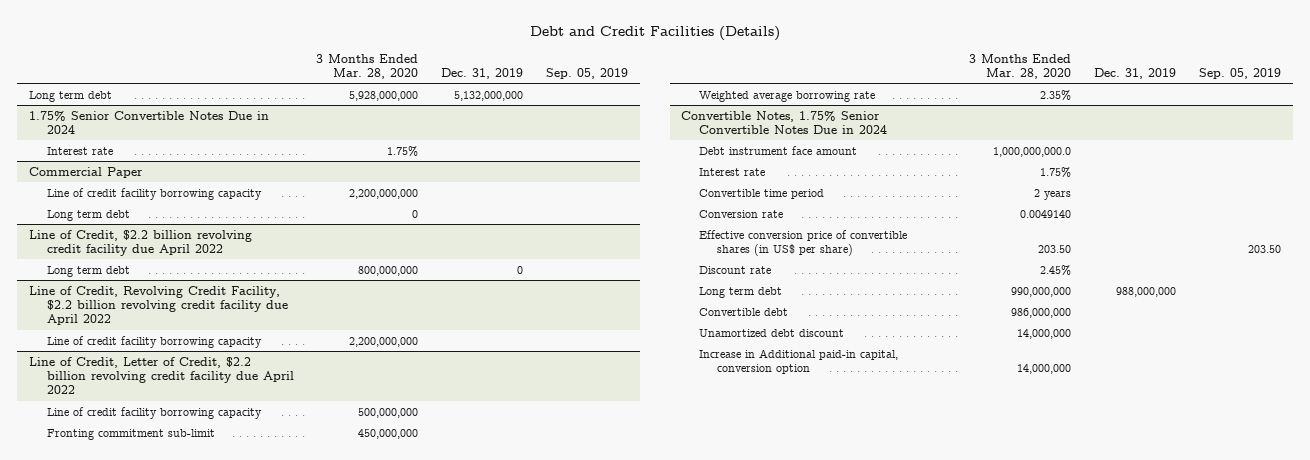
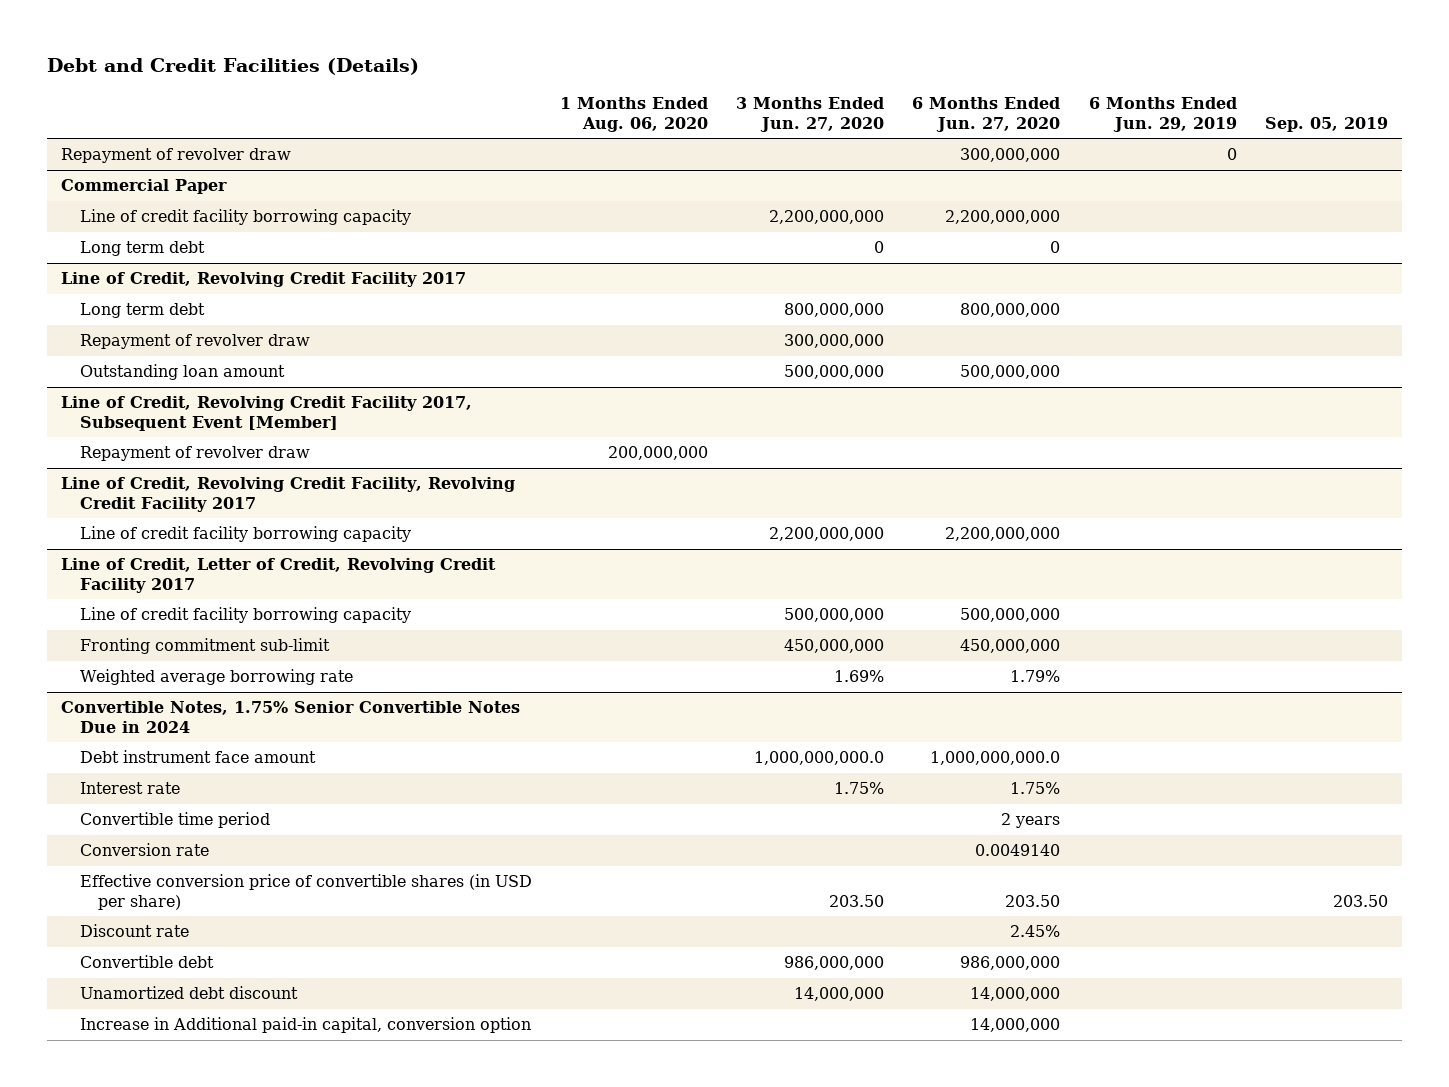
- | 3 Months Ended Mar. 28, 2020 | Dec. 31, 2019 | Sep. 05, 2019
+ | 1 Months Ended Aug. 06, 2020 | 3 Months Ended Jun. 27, 2020 | 6 Months Ended Jun. 27, 2020 | 6 Months Ended Jun. 29, 2019 | Sep. 05, 2019
- Long term debt | 5,928,000,000 | 5,132,000,000 |
- 1.75% Senior Convertible Notes Due in 2024
- Interest rate | 1.75% | |
+ Repayment of revolver draw | | | 300,000,000 | 0 |
- Line of Credit, $2.2 billion revolving credit facility due April 2022
- Long term debt | 800,000,000 | 0 |
- Line of Credit, Revolving Credit Facility, $2.2 billion revolving credit facility due April 2022
- Line of credit facility borrowing capacity | 2,200,000,000 | |
- Line of Credit, Letter of Credit, $2.2 billion revolving credit facility due April 2022
+ Line of Credit, Revolving Credit Facility 2017
+ Long term debt | | 800,000,000 | 800,000,000 | |
+ Repayment of revolver draw | | 300,000,000 | | |
+ Outstanding loan amount | | 500,000,000 | 500,000,000 | |
+ Line of Credit, Revolving Credit Facility 2017, Subsequent Event [Member]
+ Repayment of revolver draw | 200,000,000 | | | |
+ Line of Credit, Revolving Credit Facility, Revolving Credit Facility 2017
+ Line of credit facility borrowing capacity | | 2,200,000,000 | 2,200,000,000 | |
+ Line of Credit, Letter of Credit, Revolving Credit Facility 2017
@ Convertible Notes, 1.75% Senior Convertible Notes Due in 2024
- Effective conversion price of convertible shares (in US$ per share) | 203.50 | | 203.50
+ Effective conversion price of convertible shares (in USD per share) | | 203.50 | 203.50 | | 203.50
- Long term debt | 990,000,000 | 988,000,000 |

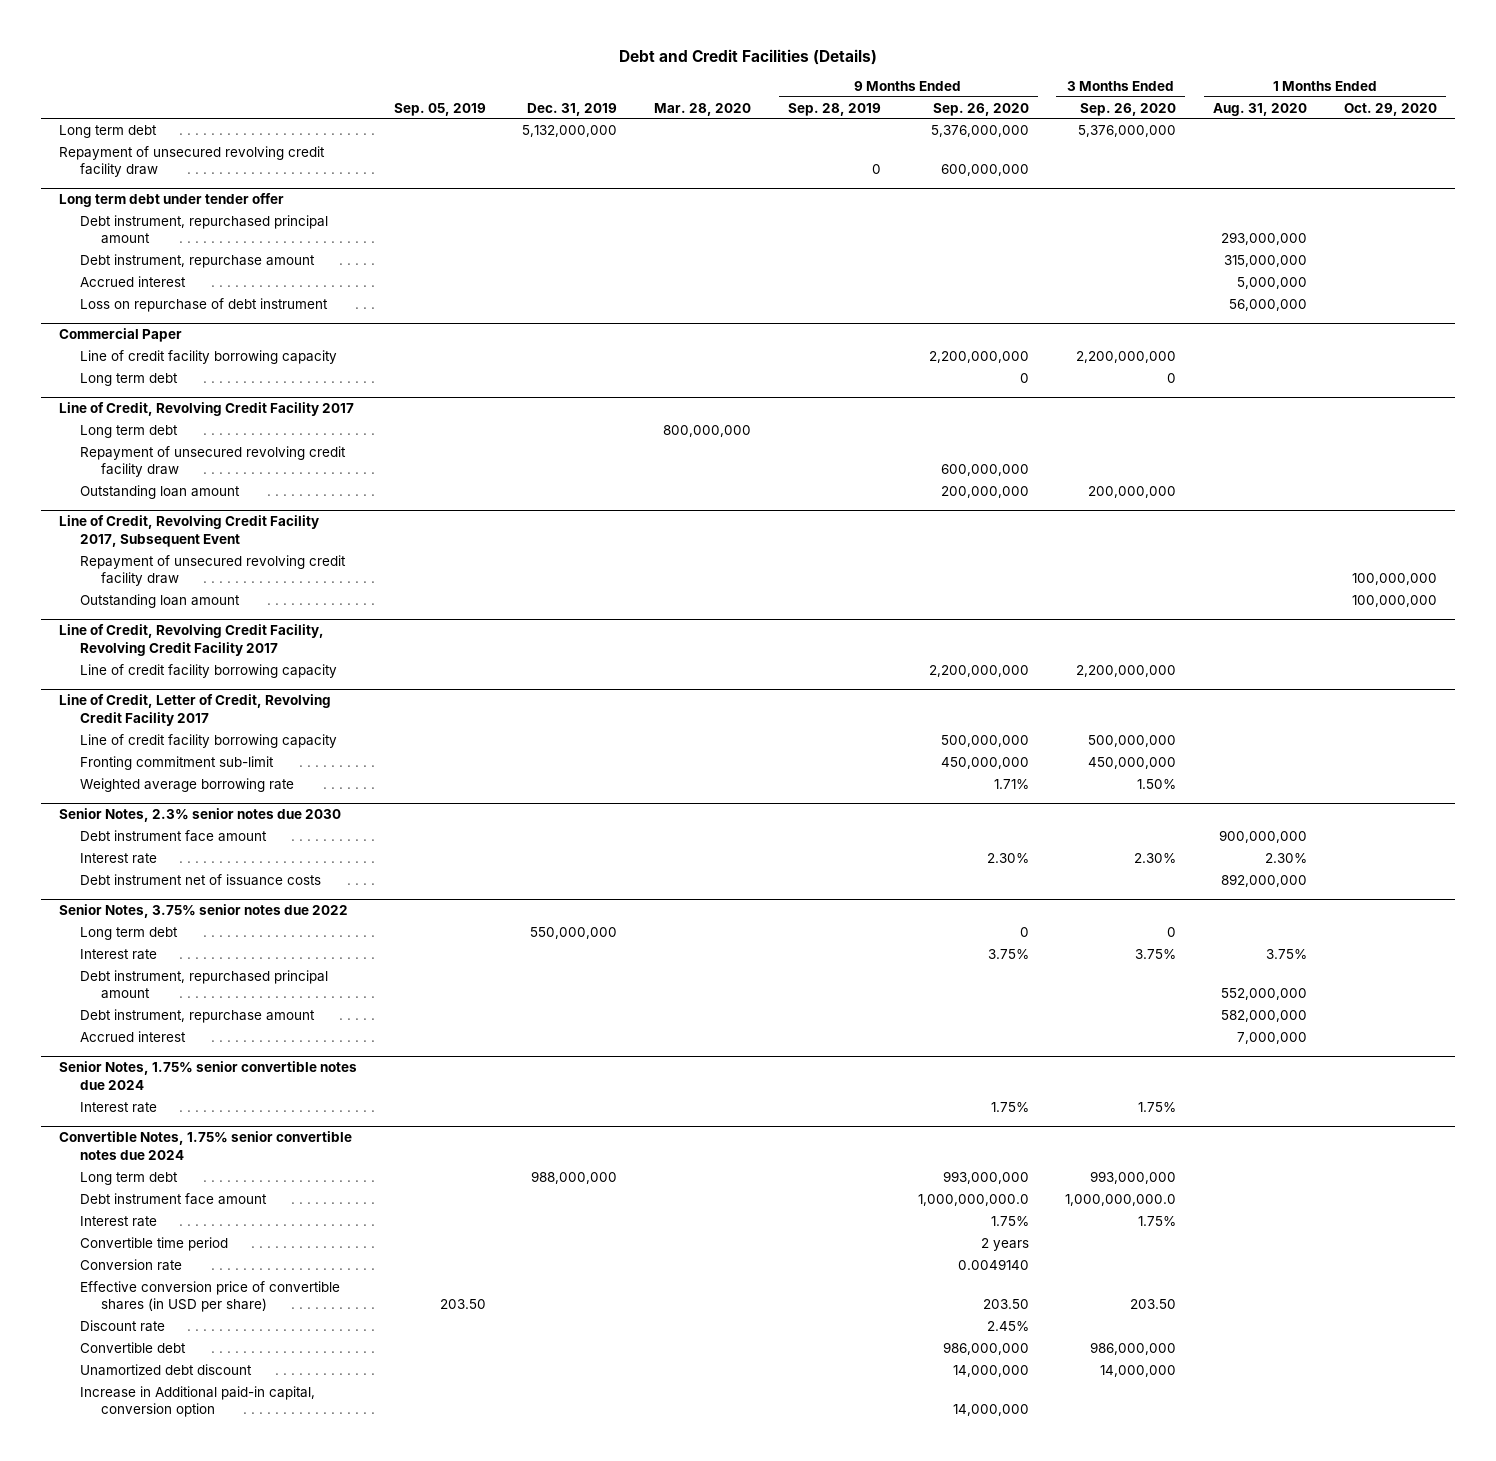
- | 1 Months Ended Aug. 06, 2020 | 3 Months Ended Jun. 27, 2020 | 6 Months Ended Jun. 27, 2020 | 6 Months Ended Jun. 29, 2019 | Sep. 05, 2019
+ | Sep. 05, 2019 | Dec. 31, 2019 | Mar. 28, 2020 | 9 Months Ended Sep. 28, 2019 | 9 Months Ended Sep. 26, 2020 | 3 Months Ended Sep. 26, 2020 | 1 Months Ended Aug. 31, 2020 | 1 Months Ended Oct. 29, 2020
- Repayment of revolver draw | | | 300,000,000 | 0 |
+ Long term debt | | 5,132,000,000 | | | 5,376,000,000 | 5,376,000,000 | |
+ Repayment of unsecured revolving credit facility draw | | | | 0 | 600,000,000 | | |
+ Long term debt under tender offer
+ Debt instrument, repurchased principal amount | | | | | | | 293,000,000 |
+ Debt instrument, repurchase amount | | | | | | | 315,000,000 |
+ Accrued interest | | | | | | | 5,000,000 |
+ Loss on repurchase of debt instrument | | | | | | | 56,000,000 |
@ Line of Credit, Revolving Credit Facility 2017
- Repayment of revolver draw | | 300,000,000 | | |
+ Repayment of unsecured revolving credit facility draw | | | | | 600,000,000 | | |
- Line of Credit, Revolving Credit Facility 2017, Subsequent Event [Member]
- Repayment of revolver draw | 200,000,000 | | | |
+ Line of Credit, Revolving Credit Facility 2017, Subsequent Event
+ Repayment of unsecured revolving credit facility draw | | | | | | | | 100,000,000
+ Outstanding loan amount | | | | | | | | 100,000,000
- Convertible Notes, 1.75% Senior Convertible Notes Due in 2024
+ Senior Notes, 2.3% senior notes due 2030
+ Debt instrument face amount | | | | | | | 900,000,000 |
+ Interest rate | | | | | 2.30% | 2.30% | 2.30% |
+ Debt instrument net of issuance costs | | | | | | | 892,000,000 |
+ Senior Notes, 3.75% senior notes due 2022
+ Long term debt | | 550,000,000 | | | 0 | 0 | |
+ Interest rate | | | | | 3.75% | 3.75% | 3.75% |
+ Debt instrument, repurchased principal amount | | | | | | | 552,000,000 |
+ Debt instrument, repurchase amount | | | | | | | 582,000,000 |
+ Accrued interest | | | | | | | 7,000,000 |
+ Senior Notes, 1.75% senior convertible notes due 2024
+ Interest rate | | | | | 1.75% | 1.75% | |
+ Convertible Notes, 1.75% senior convertible notes due 2024
+ Long term debt | | 988,000,000 | | | 993,000,000 | 993,000,000 | |

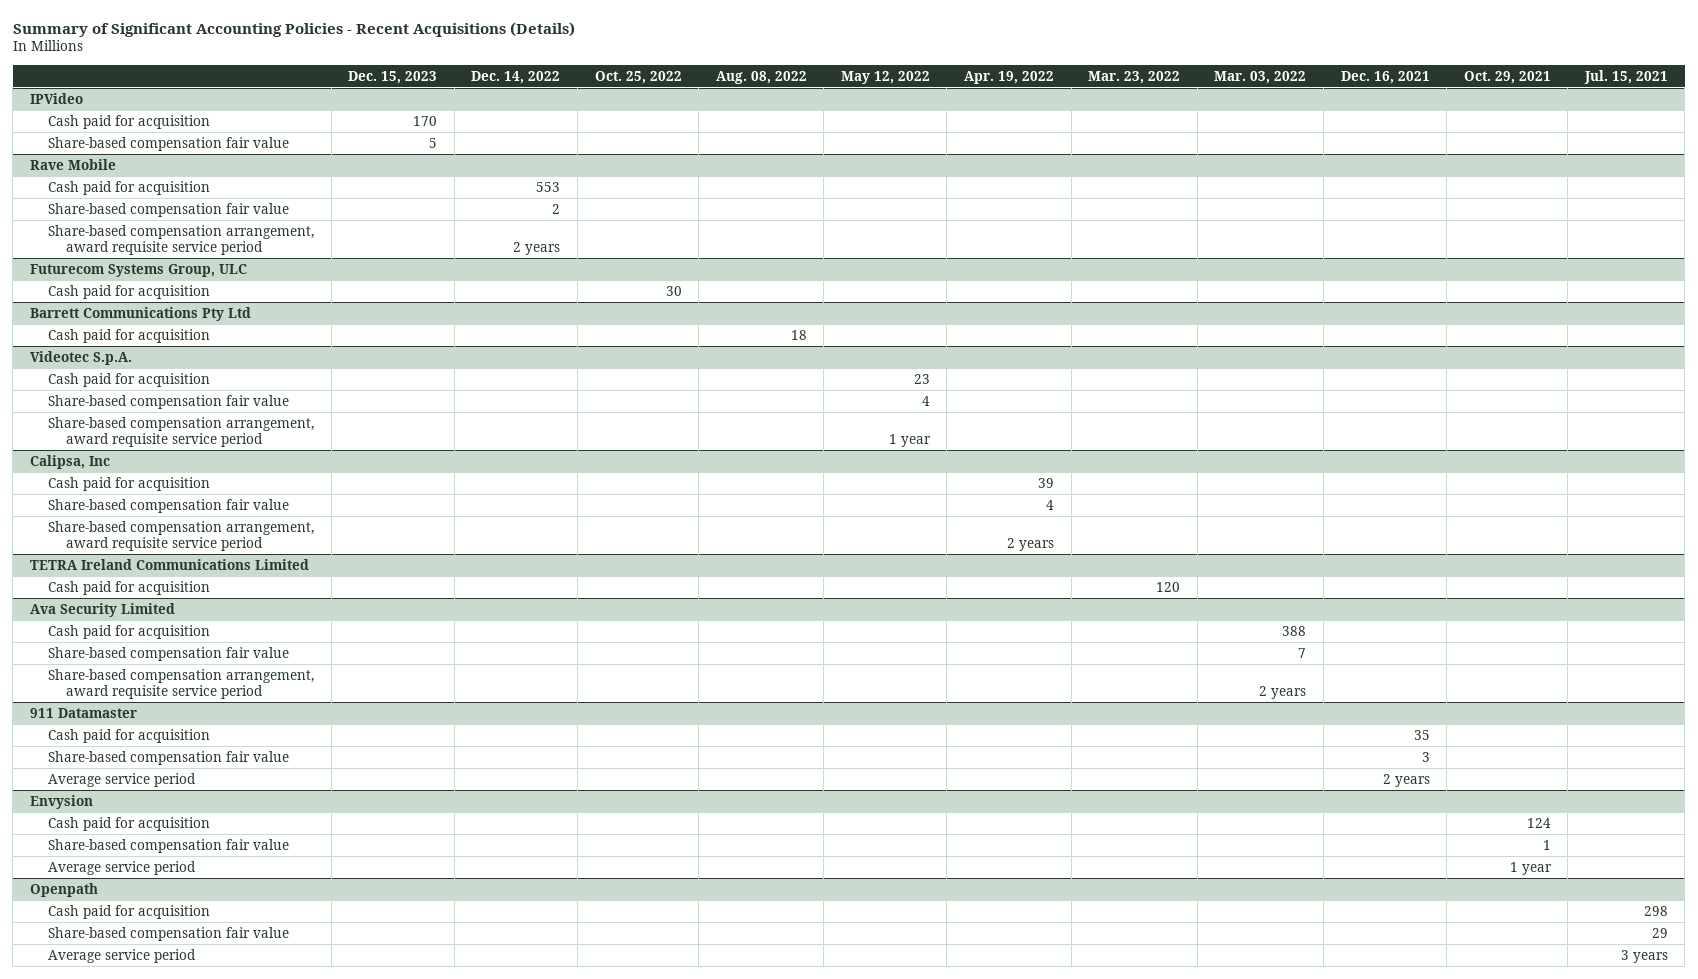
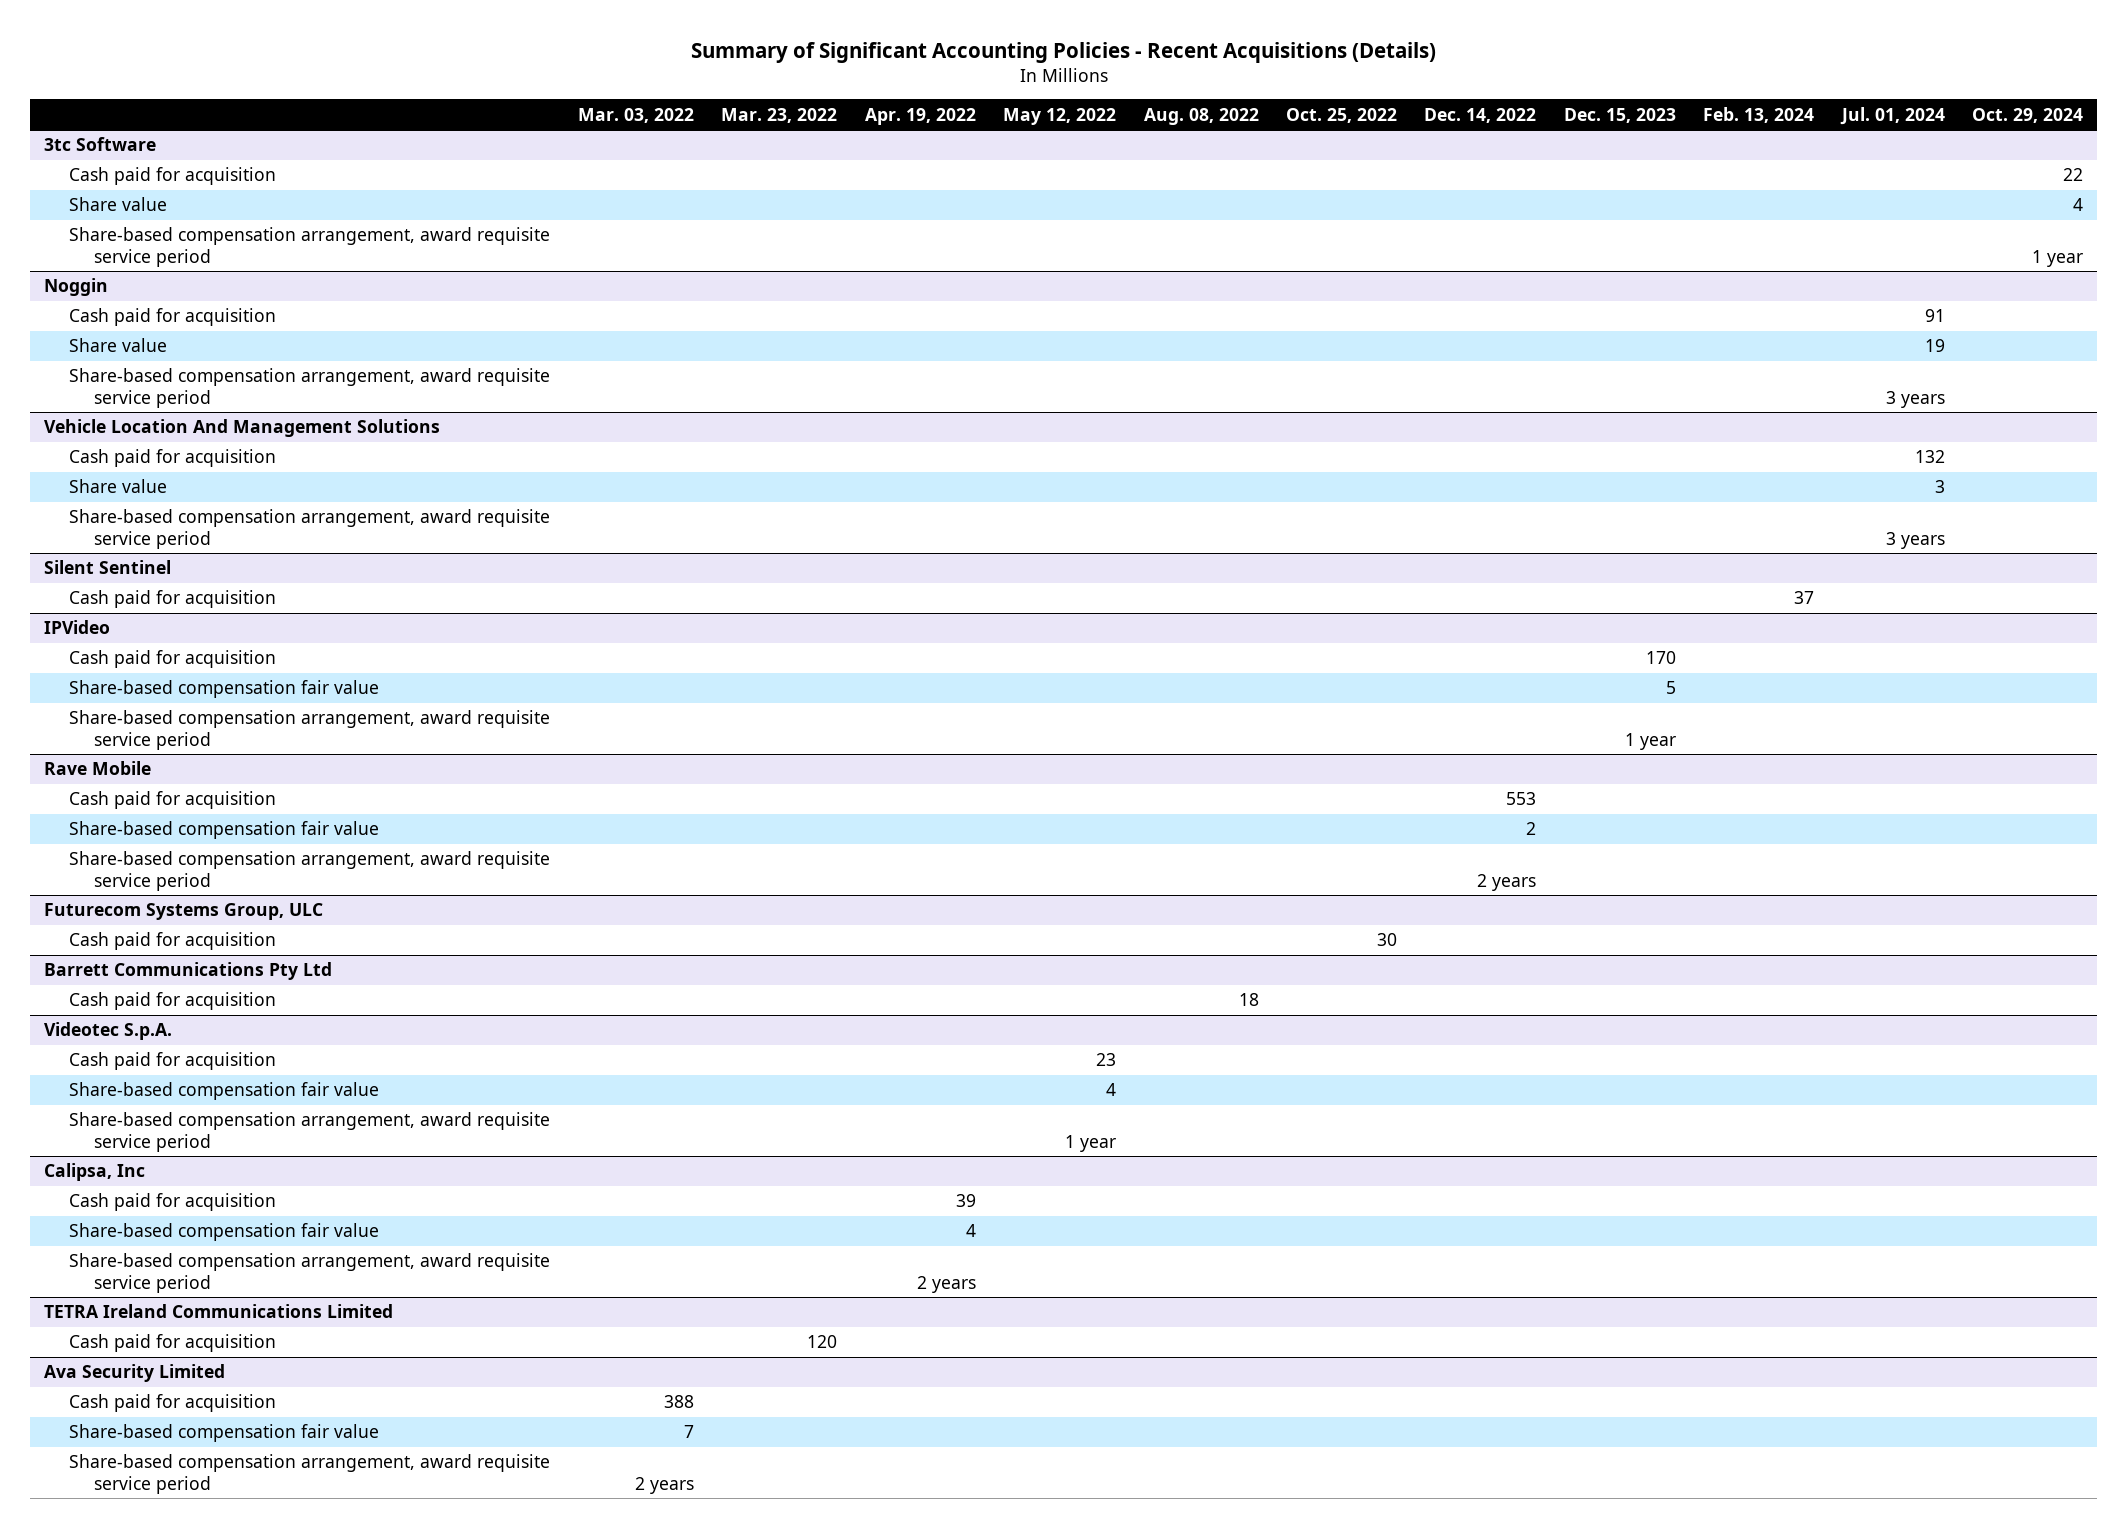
- | Dec. 15, 2023 | Dec. 14, 2022 | Oct. 25, 2022 | Aug. 08, 2022 | May 12, 2022 | Apr. 19, 2022 | Mar. 23, 2022 | Mar. 03, 2022 | Dec. 16, 2021 | Oct. 29, 2021 | Jul. 15, 2021
+ | Mar. 03, 2022 | Mar. 23, 2022 | Apr. 19, 2022 | May 12, 2022 | Aug. 08, 2022 | Oct. 25, 2022 | Dec. 14, 2022 | Dec. 15, 2023 | Feb. 13, 2024 | Jul. 01, 2024 | Oct. 29, 2024
+ 3tc Software
+ Cash paid for acquisition | | | | | | | | | | | 22
+ Share value | | | | | | | | | | | 4
+ Share-based compensation arrangement, award requisite service period | | | | | | | | | | | 1 year
+ Noggin
+ Cash paid for acquisition | | | | | | | | | | 91 |
+ Share value | | | | | | | | | | 19 |
+ Share-based compensation arrangement, award requisite service period | | | | | | | | | | 3 years |
+ Vehicle Location And Management Solutions
+ Cash paid for acquisition | | | | | | | | | | 132 |
+ Share value | | | | | | | | | | 3 |
+ Share-based compensation arrangement, award requisite service period | | | | | | | | | | 3 years |
+ Silent Sentinel
+ Cash paid for acquisition | | | | | | | | | 37 | |
@ IPVideo
+ Share-based compensation arrangement, award requisite service period | | | | | | | | 1 year | | |
- 911 Datamaster
- Cash paid for acquisition | | | | | | | | | 35 | |
- Share-based compensation fair value | | | | | | | | | 3 | |
- Average service period | | | | | | | | | 2 years | |
- Envysion
- Cash paid for acquisition | | | | | | | | | | 124 |
- Share-based compensation fair value | | | | | | | | | | 1 |
- Average service period | | | | | | | | | | 1 year |
- Openpath
- Cash paid for acquisition | | | | | | | | | | | 298
- Share-based compensation fair value | | | | | | | | | | | 29
- Average service period | | | | | | | | | | | 3 years

